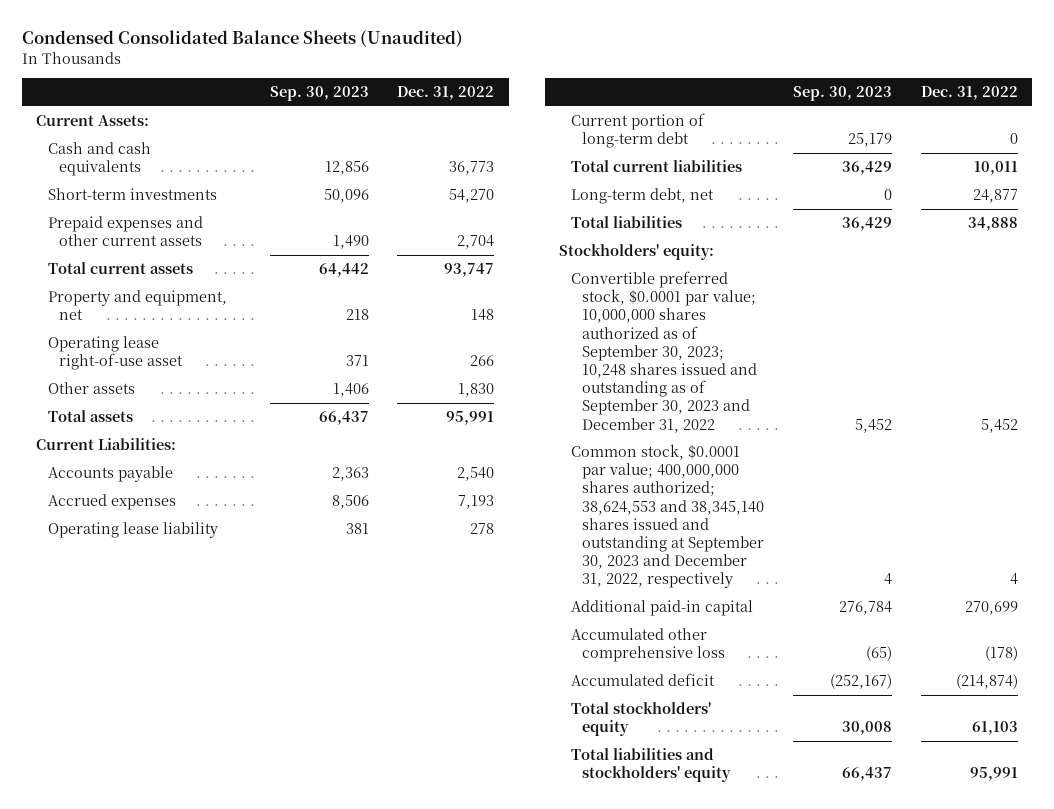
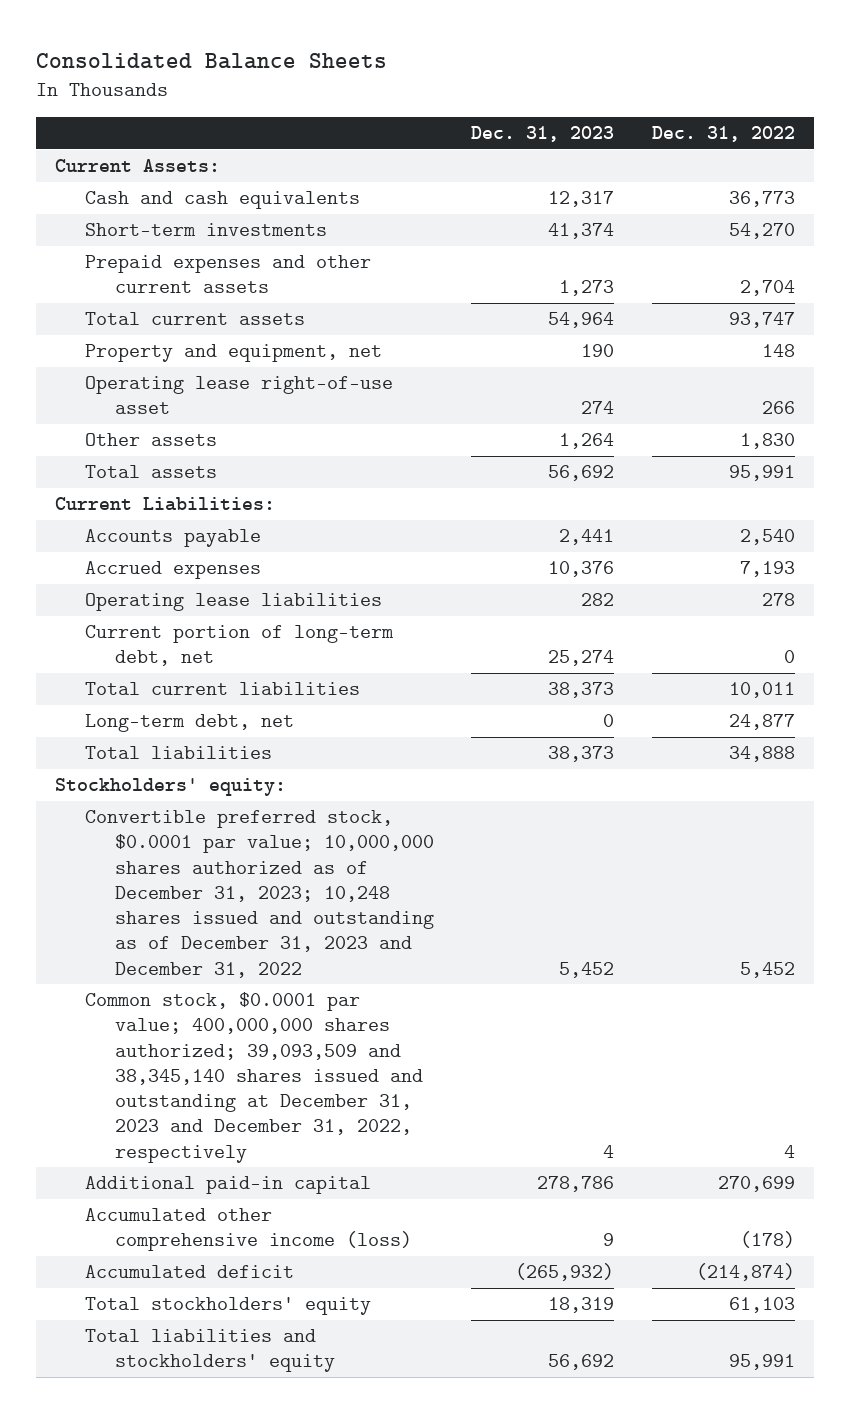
- Condensed Consolidated Balance Sheets (Unaudited)
+ Consolidated Balance Sheets
- | Sep. 30, 2023 | Dec. 31, 2022
+ | Dec. 31, 2023 | Dec. 31, 2022
- Operating lease liability | 381 | 278
- Current portion of long-term debt | 25,179 | 0
+ Operating lease liabilities | 282 | 278
+ Current portion of long-term debt, net | 25,274 | 0
- Convertible preferred stock, $0.0001 par value; 10,000,000 shares authorized as of September 30, 2023; 10,248 shares issued and outstanding as of September 30, 2023 and December 31, 2022 | 5,452 | 5,452
- Common stock, $0.0001 par value; 400,000,000 shares authorized; 38,624,553 and 38,345,140 shares issued and outstanding at September 30, 2023 and December 31, 2022, respectively | 4 | 4
+ Convertible preferred stock, $0.0001 par value; 10,000,000 shares authorized as of December 31, 2023; 10,248 shares issued and outstanding as of December 31, 2023 and December 31, 2022 | 5,452 | 5,452
+ Common stock, $0.0001 par value; 400,000,000 shares authorized; 39,093,509 and 38,345,140 shares issued and outstanding at December 31, 2023 and December 31, 2022, respectively | 4 | 4
- Accumulated other comprehensive loss | (65) | (178)
+ Accumulated other comprehensive income (loss) | 9 | (178)

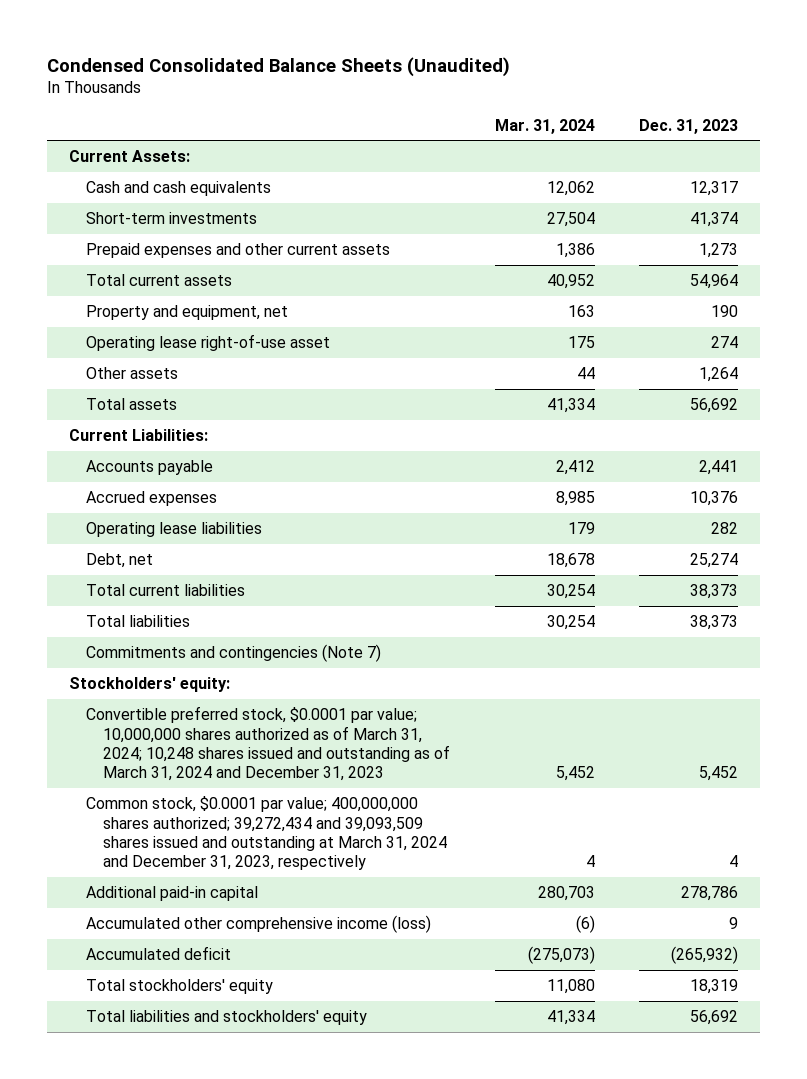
- Consolidated Balance Sheets
+ Condensed Consolidated Balance Sheets (Unaudited)
- | Dec. 31, 2023 | Dec. 31, 2022
+ | Mar. 31, 2024 | Dec. 31, 2023
- Current portion of long-term debt, net | 25,274 | 0
+ Debt, net | 18,678 | 25,274
- Long-term debt, net | 0 | 24,877
+ Commitments and contingencies (Note 7)
- Convertible preferred stock, $0.0001 par value; 10,000,000 shares authorized as of December 31, 2023; 10,248 shares issued and outstanding as of December 31, 2023 and December 31, 2022 | 5,452 | 5,452
- Common stock, $0.0001 par value; 400,000,000 shares authorized; 39,093,509 and 38,345,140 shares issued and outstanding at December 31, 2023 and December 31, 2022, respectively | 4 | 4
+ Convertible preferred stock, $0.0001 par value; 10,000,000 shares authorized as of March 31, 2024; 10,248 shares issued and outstanding as of March 31, 2024 and December 31, 2023 | 5,452 | 5,452
+ Common stock, $0.0001 par value; 400,000,000 shares authorized; 39,272,434 and 39,093,509 shares issued and outstanding at March 31, 2024 and December 31, 2023, respectively | 4 | 4

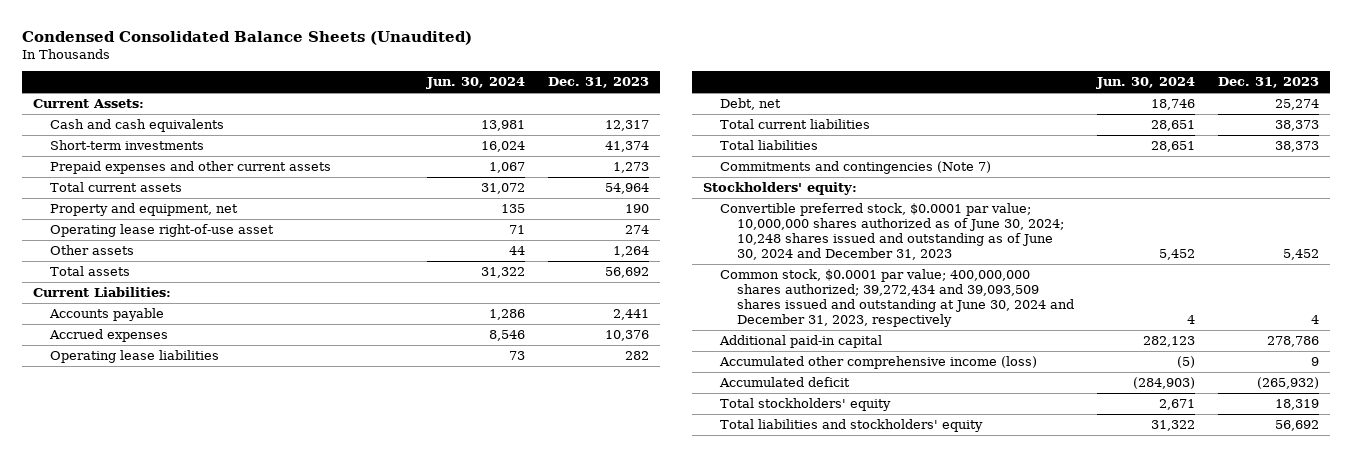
- | Mar. 31, 2024 | Dec. 31, 2023
+ | Jun. 30, 2024 | Dec. 31, 2023
- Convertible preferred stock, $0.0001 par value; 10,000,000 shares authorized as of March 31, 2024; 10,248 shares issued and outstanding as of March 31, 2024 and December 31, 2023 | 5,452 | 5,452
- Common stock, $0.0001 par value; 400,000,000 shares authorized; 39,272,434 and 39,093,509 shares issued and outstanding at March 31, 2024 and December 31, 2023, respectively | 4 | 4
+ Convertible preferred stock, $0.0001 par value; 10,000,000 shares authorized as of June 30, 2024; 10,248 shares issued and outstanding as of June 30, 2024 and December 31, 2023 | 5,452 | 5,452
+ Common stock, $0.0001 par value; 400,000,000 shares authorized; 39,272,434 and 39,093,509 shares issued and outstanding at June 30, 2024 and December 31, 2023, respectively | 4 | 4

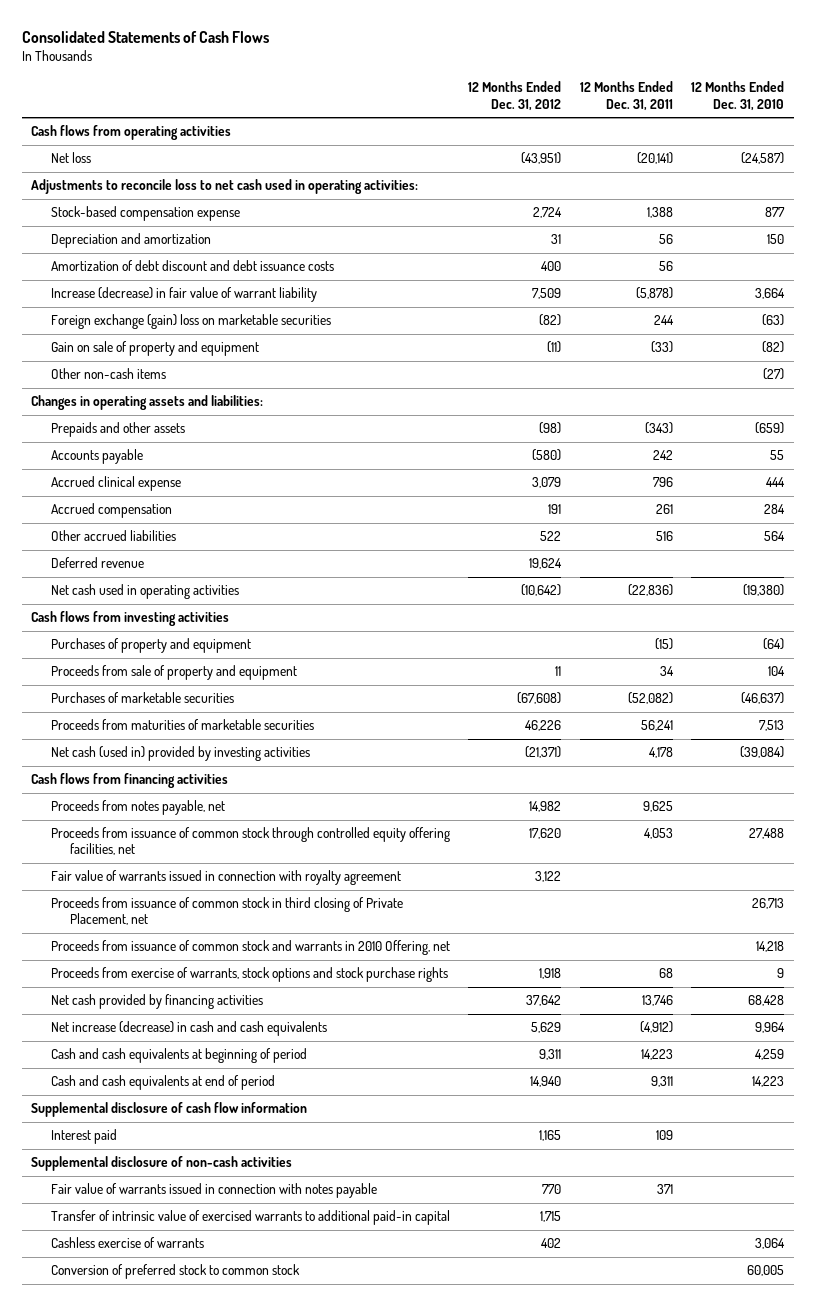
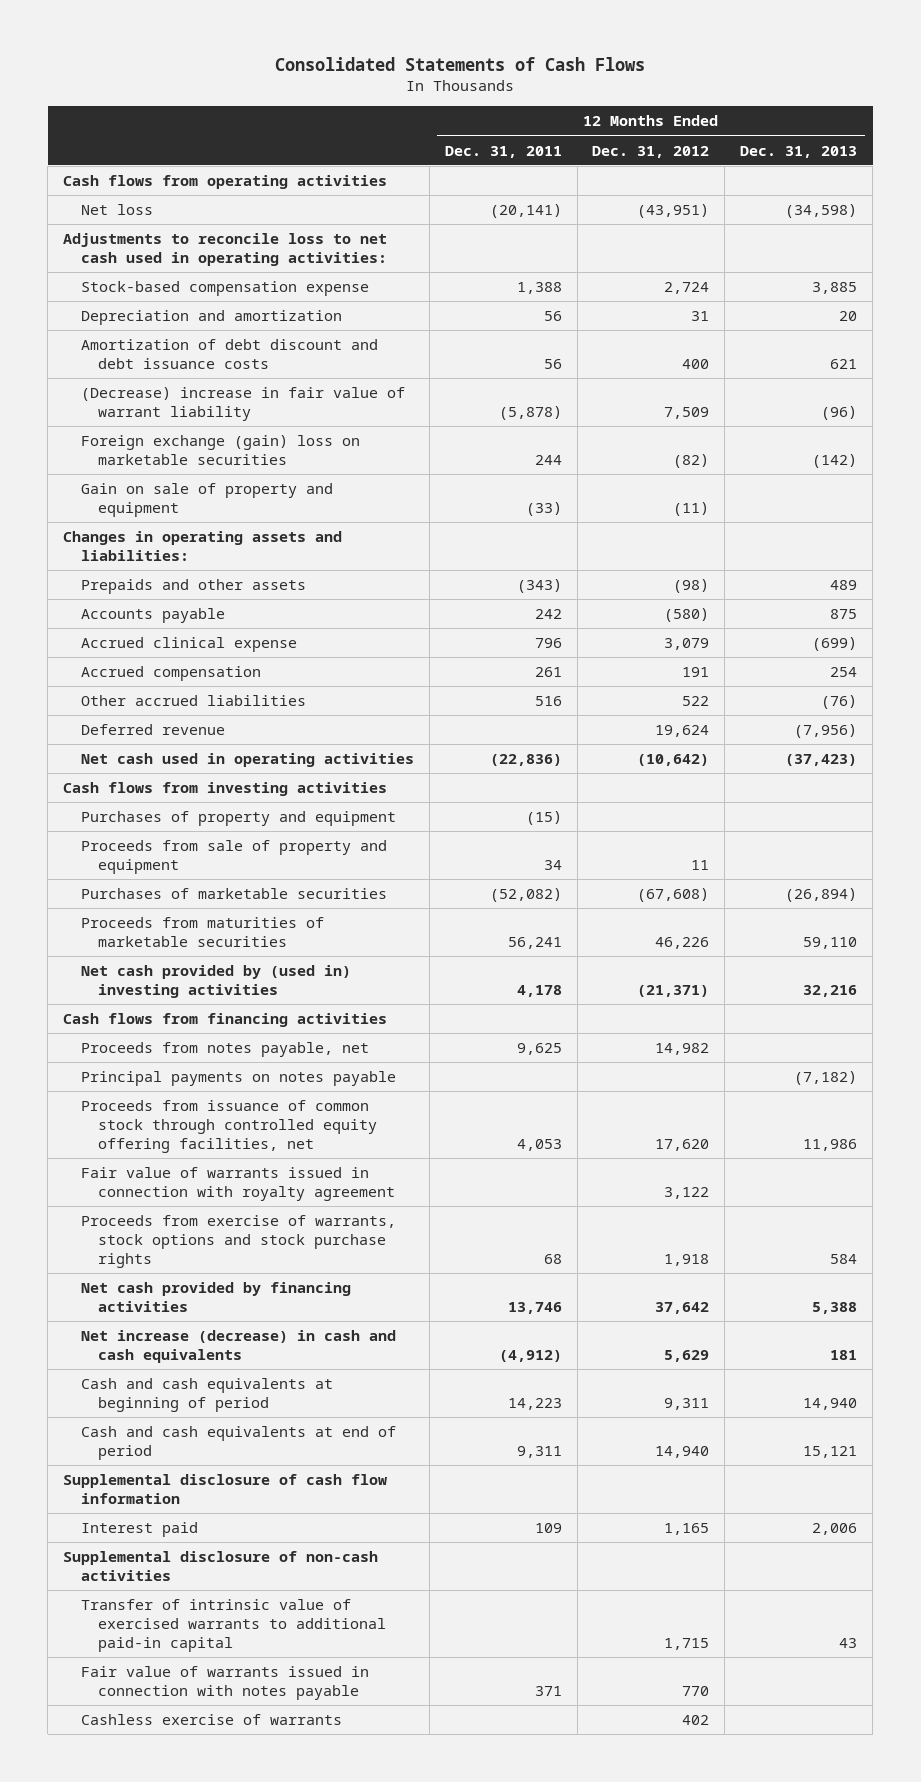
- | 12 Months Ended Dec. 31, 2012 | 12 Months Ended Dec. 31, 2011 | 12 Months Ended Dec. 31, 2010
+ | 12 Months Ended Dec. 31, 2011 | 12 Months Ended Dec. 31, 2012 | 12 Months Ended Dec. 31, 2013
- Increase (decrease) in fair value of warrant liability | 7,509 | (5,878) | 3,664
+ (Decrease) increase in fair value of warrant liability | (5,878) | 7,509 | (96)
- Other non-cash items | | | (27)
- Net cash (used in) provided by investing activities | (21,371) | 4,178 | (39,084)
+ Net cash provided by (used in) investing activities | 4,178 | (21,371) | 32,216
+ Principal payments on notes payable | | | (7,182)
- Proceeds from issuance of common stock in third closing of Private Placement, net | | | 26,713
- Proceeds from issuance of common stock and warrants in 2010 Offering, net | | | 14,218
moved down: Fair value of warrants issued in connection with notes payable | 371 | 770 |
- Conversion of preferred stock to common stock | | | 60,005

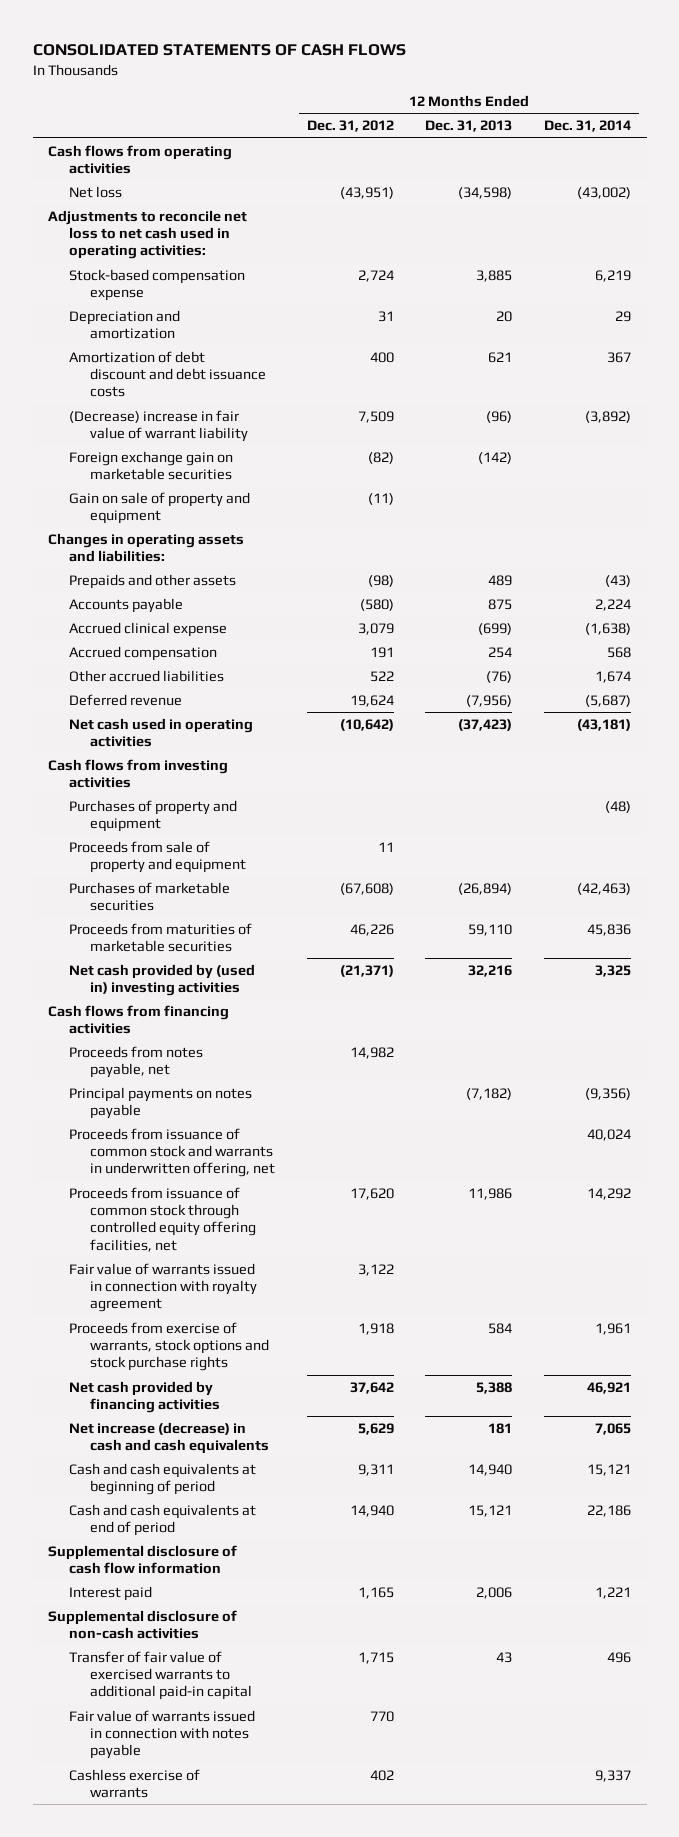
- Consolidated Statements of Cash Flows
+ CONSOLIDATED STATEMENTS OF CASH FLOWS
- | 12 Months Ended Dec. 31, 2011 | 12 Months Ended Dec. 31, 2012 | 12 Months Ended Dec. 31, 2013
+ | 12 Months Ended Dec. 31, 2012 | 12 Months Ended Dec. 31, 2013 | 12 Months Ended Dec. 31, 2014
- Adjustments to reconcile loss to net cash used in operating activities:
+ Adjustments to reconcile net loss to net cash used in operating activities:
- Foreign exchange (gain) loss on marketable securities | 244 | (82) | (142)
+ Foreign exchange gain on marketable securities | (82) | (142) |
+ Proceeds from issuance of common stock and warrants in underwritten offering, net | | | 40,024
- Transfer of intrinsic value of exercised warrants to additional paid-in capital | | 1,715 | 43
+ Transfer of fair value of exercised warrants to additional paid-in capital | 1,715 | 43 | 496

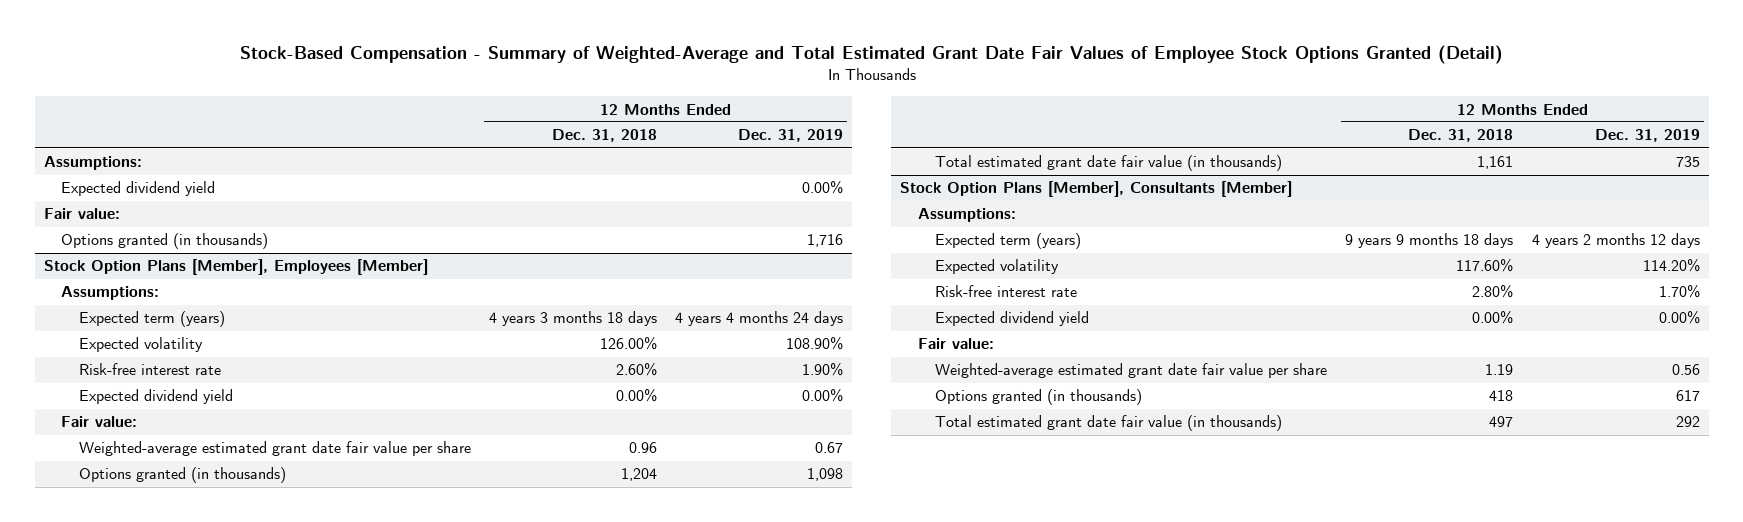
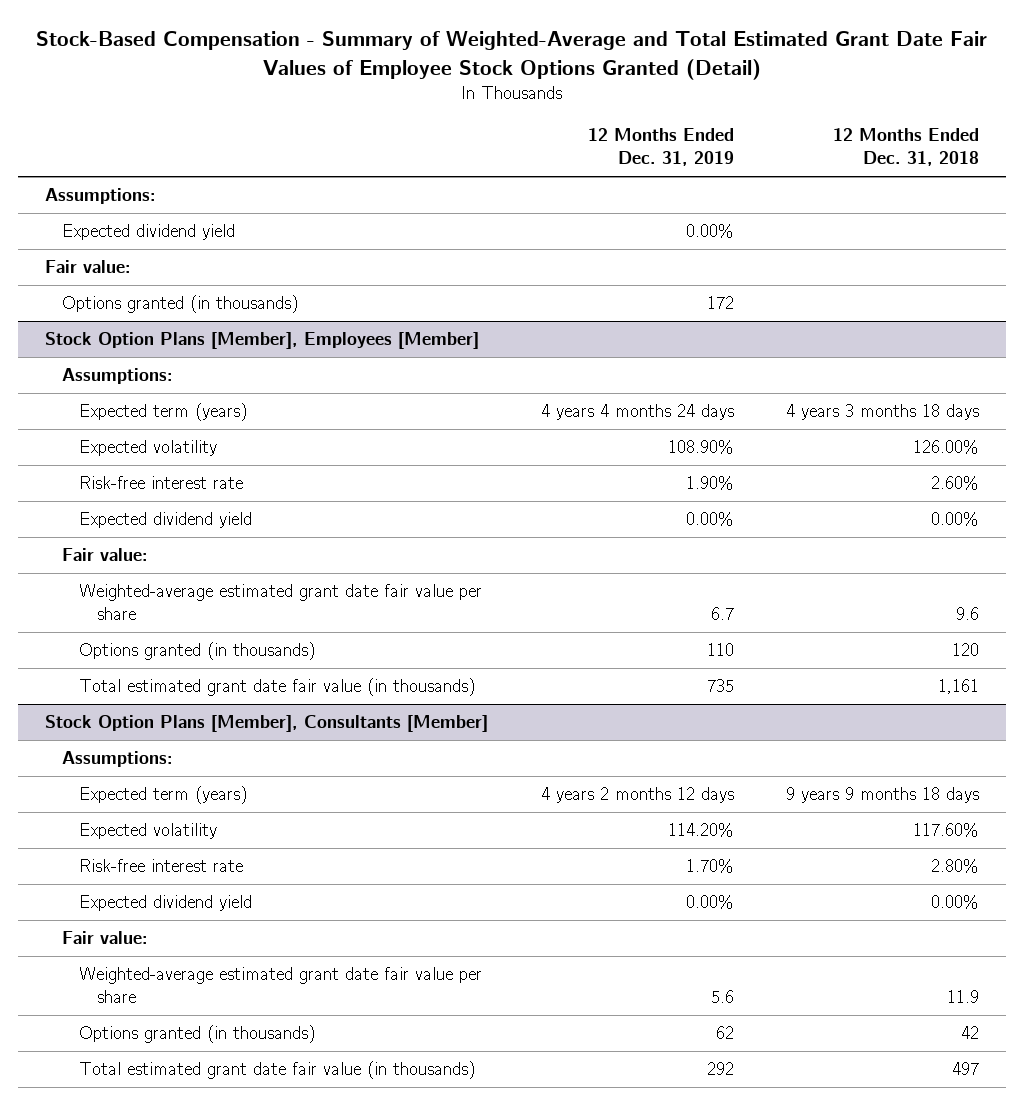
- | 12 Months Ended Dec. 31, 2018 | 12 Months Ended Dec. 31, 2019
+ | 12 Months Ended Dec. 31, 2019 | 12 Months Ended Dec. 31, 2018
- Options granted (in thousands) | | 1,716
+ Options granted (in thousands) | 172 |
@ Stock Option Plans [Member], Employees [Member]
- Weighted-average estimated grant date fair value per share | 0.96 | 0.67
- Options granted (in thousands) | 1,204 | 1,098
+ Weighted-average estimated grant date fair value per share | 6.7 | 9.6
+ Options granted (in thousands) | 110 | 120
@ Stock Option Plans [Member], Consultants [Member]
- Weighted-average estimated grant date fair value per share | 1.19 | 0.56
- Options granted (in thousands) | 418 | 617
+ Weighted-average estimated grant date fair value per share | 5.6 | 11.9
+ Options granted (in thousands) | 62 | 42

